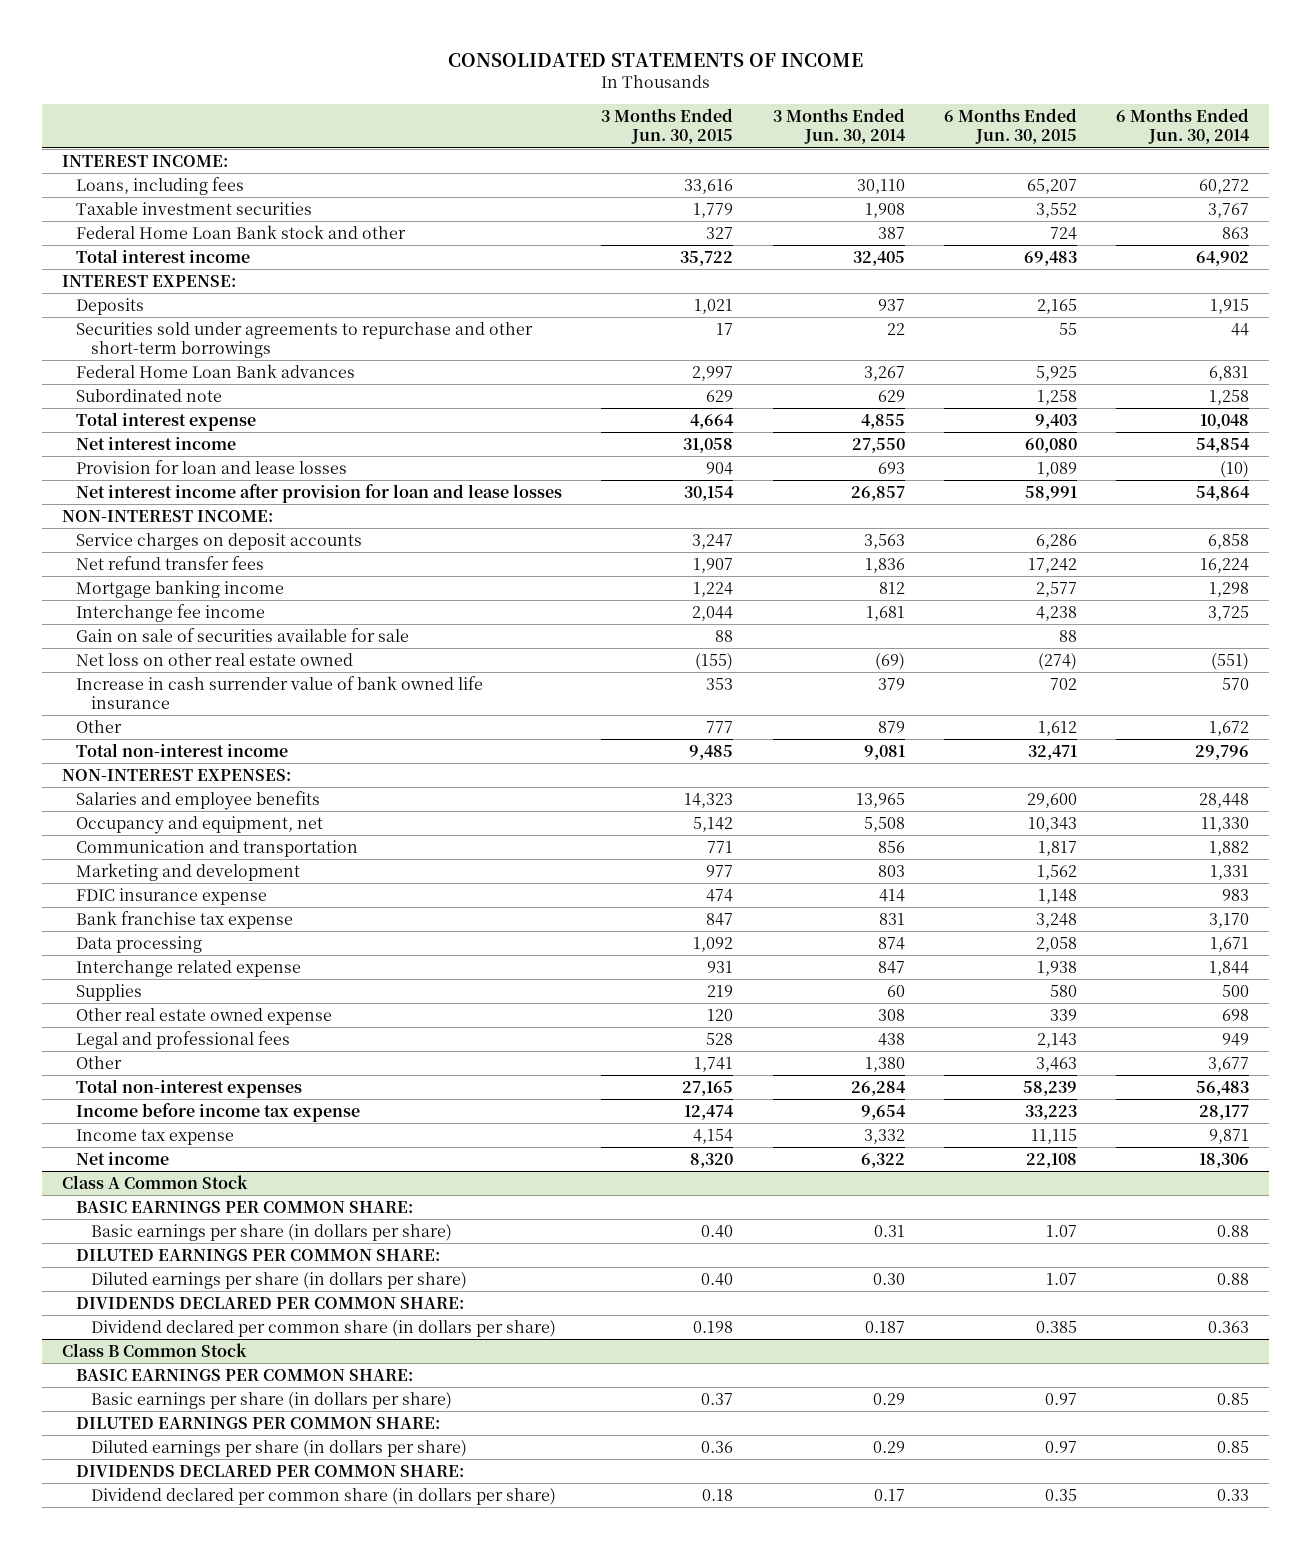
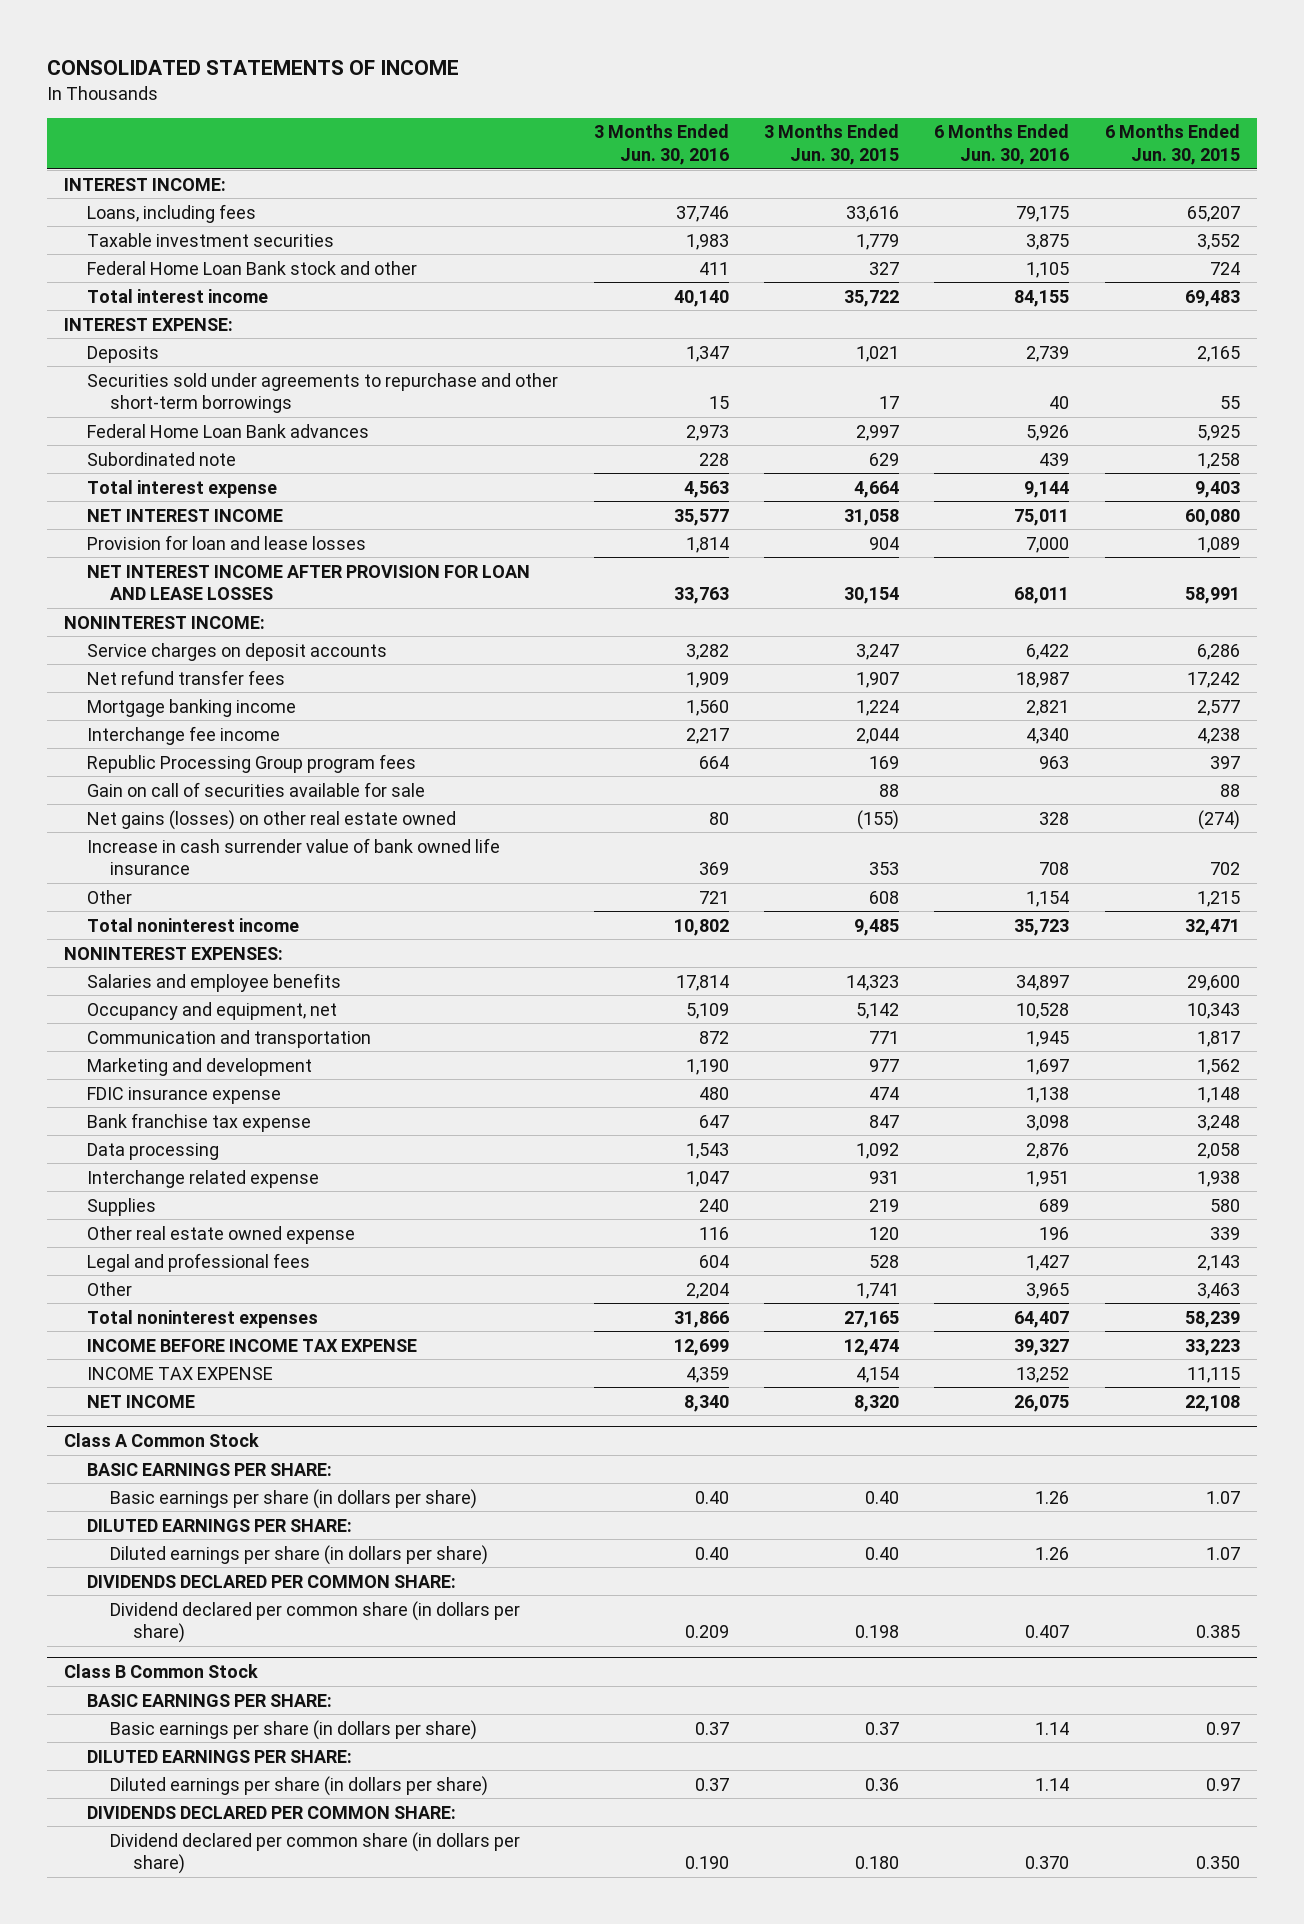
- | 3 Months Ended Jun. 30, 2015 | 3 Months Ended Jun. 30, 2014 | 6 Months Ended Jun. 30, 2015 | 6 Months Ended Jun. 30, 2014
+ | 3 Months Ended Jun. 30, 2016 | 3 Months Ended Jun. 30, 2015 | 6 Months Ended Jun. 30, 2016 | 6 Months Ended Jun. 30, 2015
- Net interest income | 31,058 | 27,550 | 60,080 | 54,854
+ NET INTEREST INCOME | 35,577 | 31,058 | 75,011 | 60,080
- Net interest income after provision for loan and lease losses | 30,154 | 26,857 | 58,991 | 54,864
- NON-INTEREST INCOME:
+ NET INTEREST INCOME AFTER PROVISION FOR LOAN AND LEASE LOSSES | 33,763 | 30,154 | 68,011 | 58,991
+ NONINTEREST INCOME:
- Gain on sale of securities available for sale | 88 | | 88 |
- Net loss on other real estate owned | (155) | (69) | (274) | (551)
+ Republic Processing Group program fees | 664 | 169 | 963 | 397
+ Gain on call of securities available for sale | | 88 | | 88
+ Net gains (losses) on other real estate owned | 80 | (155) | 328 | (274)
- Other | 777 | 879 | 1,612 | 1,672
- Total non-interest income | 9,485 | 9,081 | 32,471 | 29,796
- NON-INTEREST EXPENSES:
+ Other | 721 | 608 | 1,154 | 1,215
+ Total noninterest income | 10,802 | 9,485 | 35,723 | 32,471
+ NONINTEREST EXPENSES:
- Total non-interest expenses | 27,165 | 26,284 | 58,239 | 56,483
- Income before income tax expense | 12,474 | 9,654 | 33,223 | 28,177
- Income tax expense | 4,154 | 3,332 | 11,115 | 9,871
- Net income | 8,320 | 6,322 | 22,108 | 18,306
+ Total noninterest expenses | 31,866 | 27,165 | 64,407 | 58,239
+ INCOME BEFORE INCOME TAX EXPENSE | 12,699 | 12,474 | 39,327 | 33,223
+ INCOME TAX EXPENSE | 4,359 | 4,154 | 13,252 | 11,115
+ NET INCOME | 8,340 | 8,320 | 26,075 | 22,108
@ Class A Common Stock
- BASIC EARNINGS PER COMMON SHARE:
+ BASIC EARNINGS PER SHARE:
- DILUTED EARNINGS PER COMMON SHARE:
+ DILUTED EARNINGS PER SHARE:
@ Class B Common Stock
- BASIC EARNINGS PER COMMON SHARE:
+ BASIC EARNINGS PER SHARE:
- DILUTED EARNINGS PER COMMON SHARE:
+ DILUTED EARNINGS PER SHARE:
- Dividend declared per common share (in dollars per share) | 0.18 | 0.17 | 0.35 | 0.33
+ Dividend declared per common share (in dollars per share) | 0.190 | 0.180 | 0.370 | 0.350

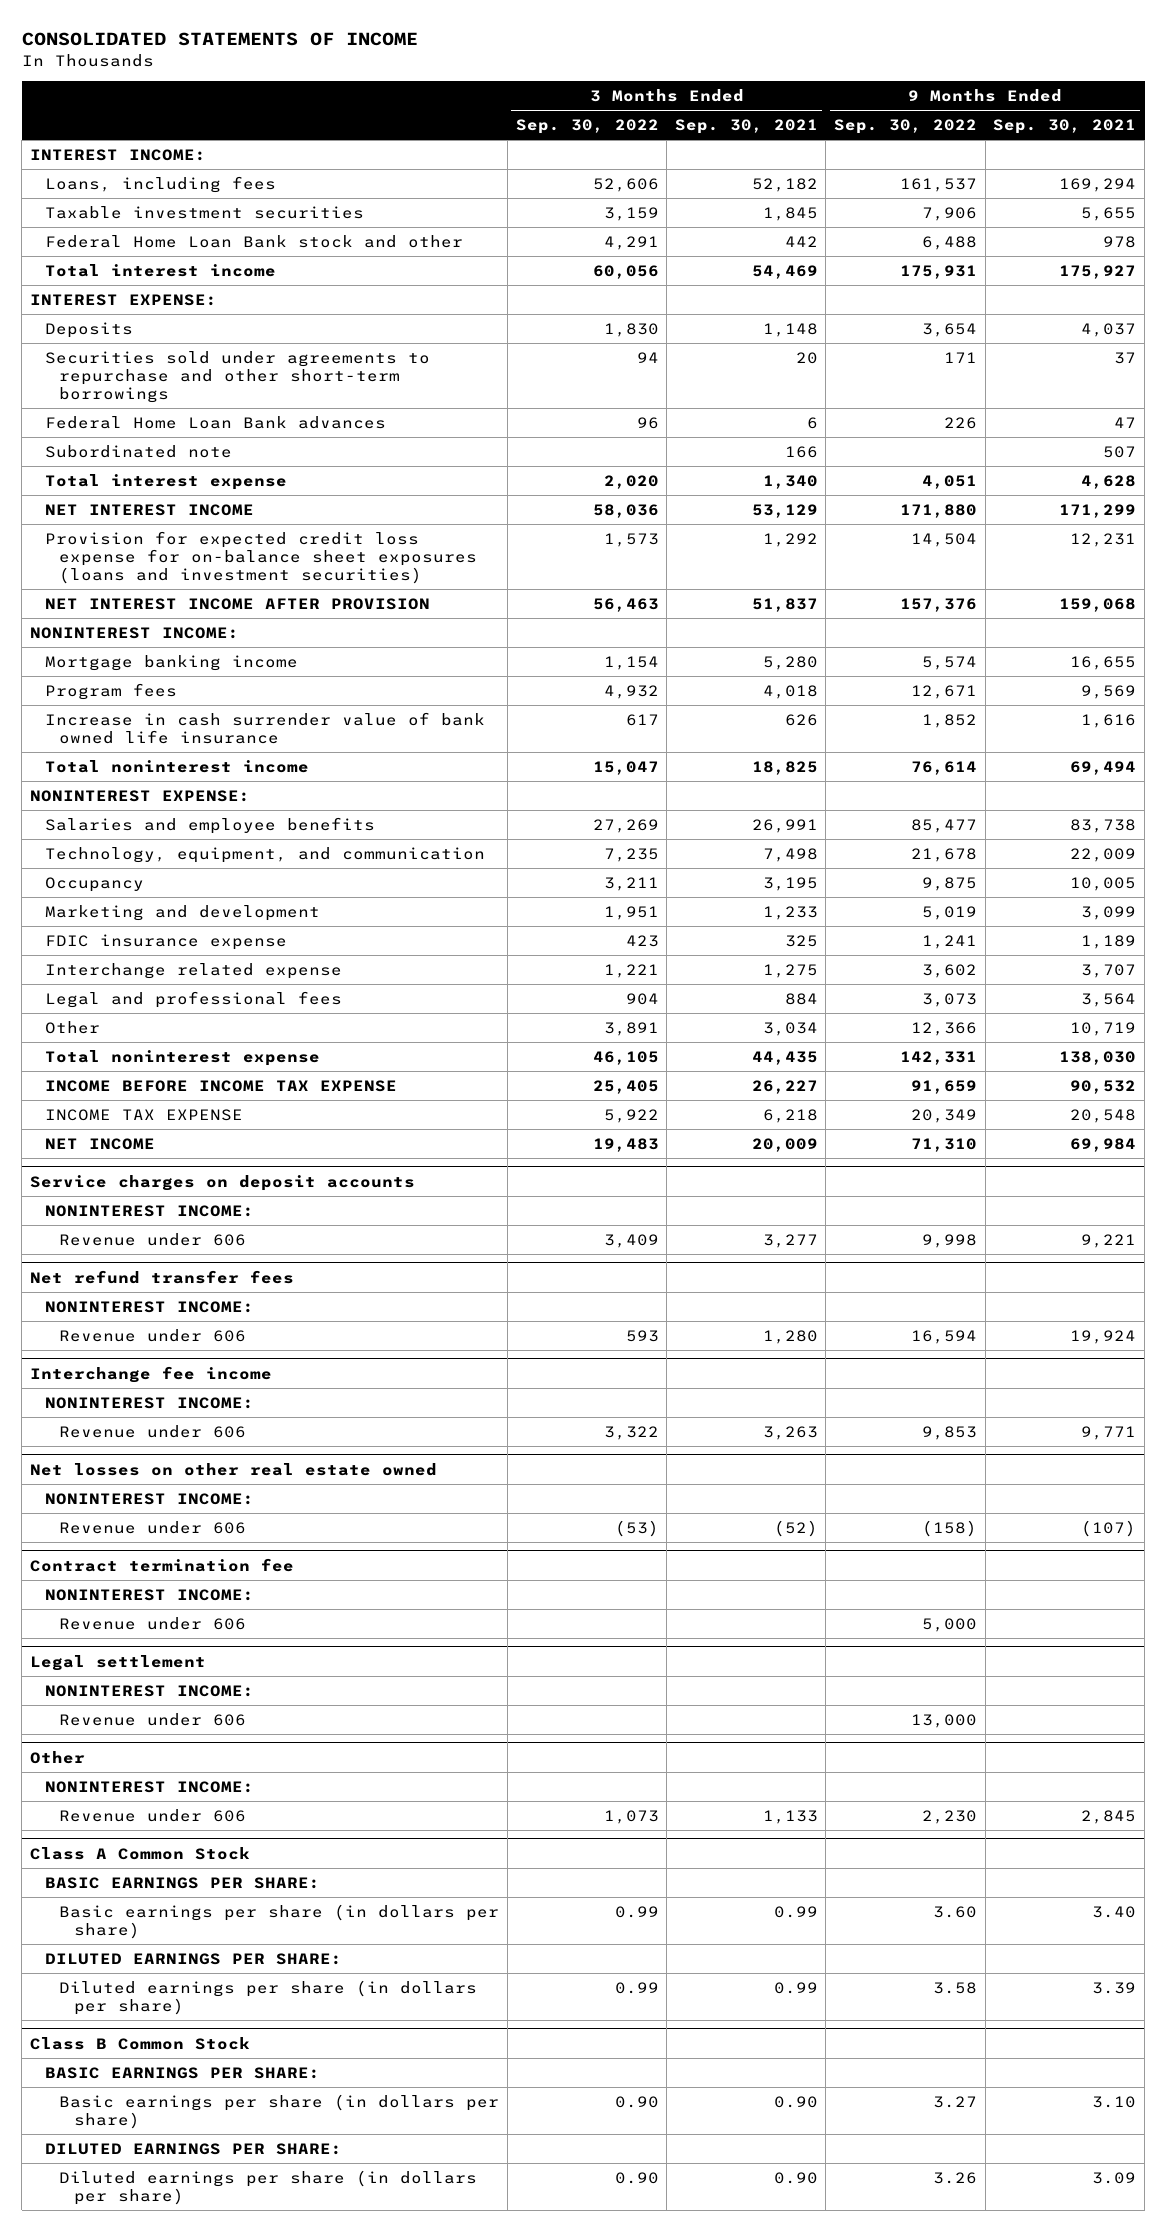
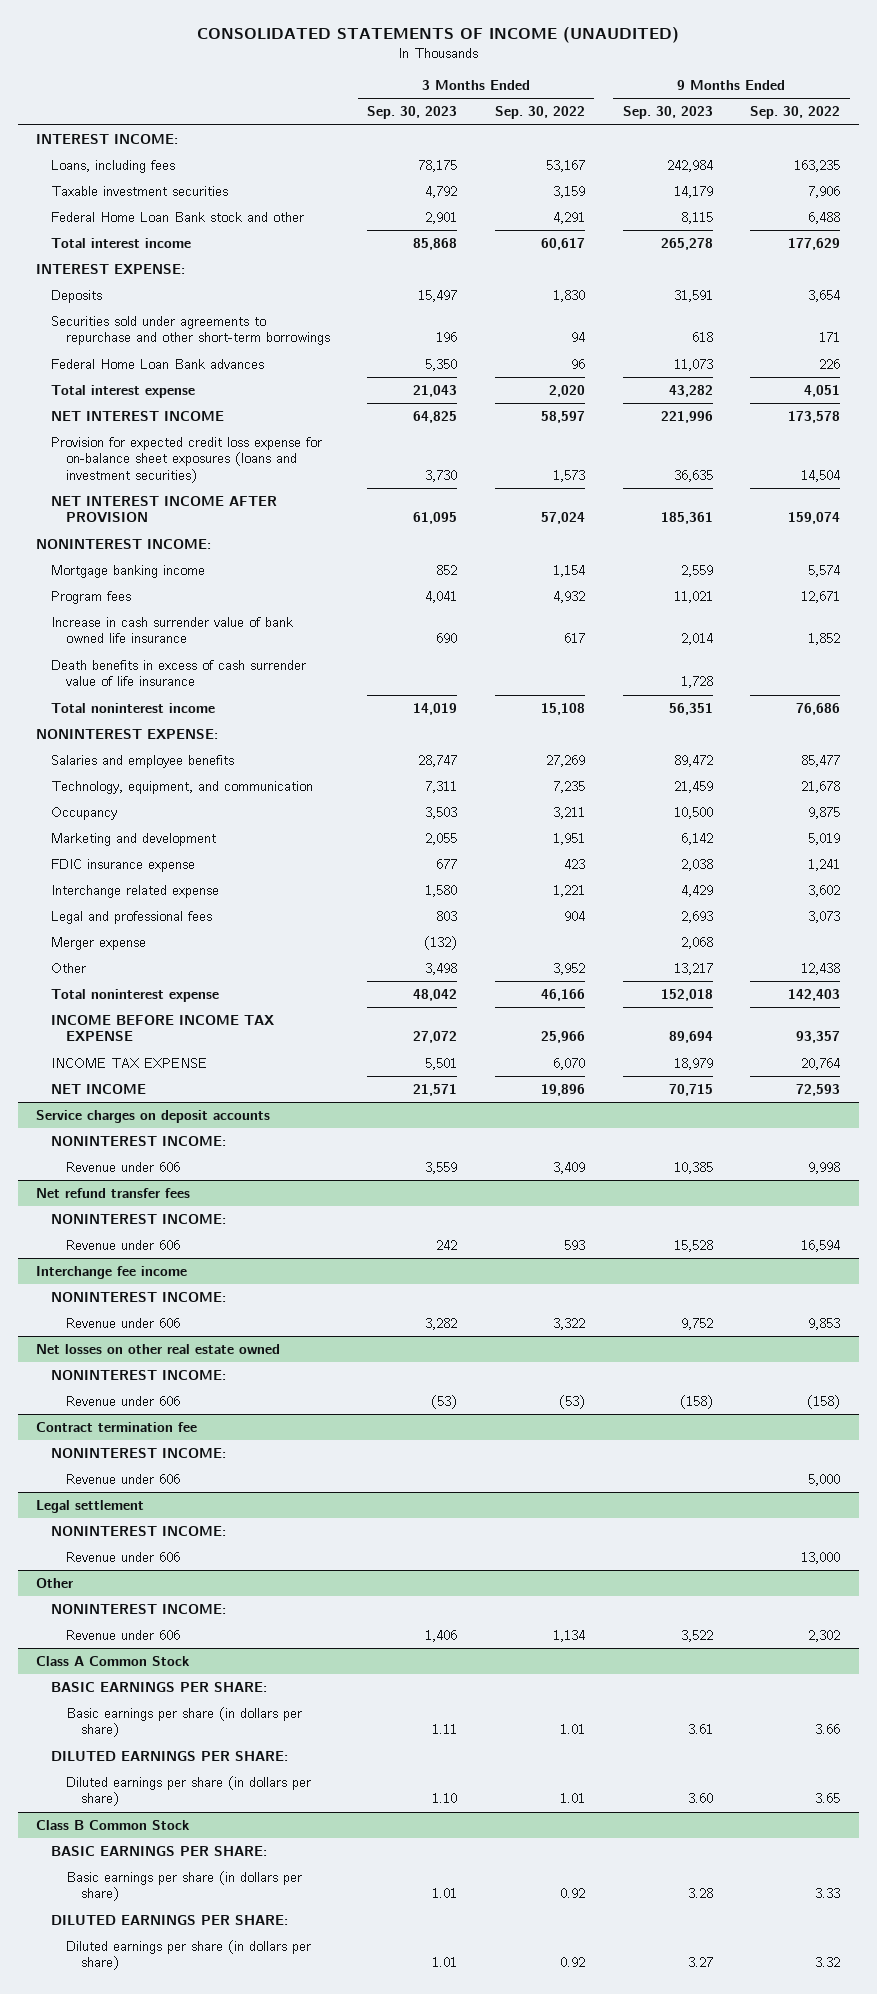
- CONSOLIDATED STATEMENTS OF INCOME
+ CONSOLIDATED STATEMENTS OF INCOME (UNAUDITED)
- | 3 Months Ended Sep. 30, 2022 | 3 Months Ended Sep. 30, 2021 | 9 Months Ended Sep. 30, 2022 | 9 Months Ended Sep. 30, 2021
+ | 3 Months Ended Sep. 30, 2023 | 3 Months Ended Sep. 30, 2022 | 9 Months Ended Sep. 30, 2023 | 9 Months Ended Sep. 30, 2022
- Loans, including fees | 52,606 | 52,182 | 161,537 | 169,294
+ Loans, including fees | 78,175 | 53,167 | 242,984 | 163,235
- Total interest income | 60,056 | 54,469 | 175,931 | 175,927
+ Total interest income | 85,868 | 60,617 | 265,278 | 177,629
- Subordinated note | | 166 | | 507
- NET INTEREST INCOME | 58,036 | 53,129 | 171,880 | 171,299
+ NET INTEREST INCOME | 64,825 | 58,597 | 221,996 | 173,578
- NET INTEREST INCOME AFTER PROVISION | 56,463 | 51,837 | 157,376 | 159,068
+ NET INTEREST INCOME AFTER PROVISION | 61,095 | 57,024 | 185,361 | 159,074
- Total noninterest income | 15,047 | 18,825 | 76,614 | 69,494
+ Death benefits in excess of cash surrender value of life insurance | | | 1,728 |
+ Total noninterest income | 14,019 | 15,108 | 56,351 | 76,686
- Other | 3,891 | 3,034 | 12,366 | 10,719
- Total noninterest expense | 46,105 | 44,435 | 142,331 | 138,030
- INCOME BEFORE INCOME TAX EXPENSE | 25,405 | 26,227 | 91,659 | 90,532
- INCOME TAX EXPENSE | 5,922 | 6,218 | 20,349 | 20,548
- NET INCOME | 19,483 | 20,009 | 71,310 | 69,984
+ Merger expense | (132) | | 2,068 |
+ Other | 3,498 | 3,952 | 13,217 | 12,438
+ Total noninterest expense | 48,042 | 46,166 | 152,018 | 142,403
+ INCOME BEFORE INCOME TAX EXPENSE | 27,072 | 25,966 | 89,694 | 93,357
+ INCOME TAX EXPENSE | 5,501 | 6,070 | 18,979 | 20,764
+ NET INCOME | 21,571 | 19,896 | 70,715 | 72,593
@ Other
- Revenue under 606 | 1,073 | 1,133 | 2,230 | 2,845
+ Revenue under 606 | 1,406 | 1,134 | 3,522 | 2,302
@ Class A Common Stock
- Basic earnings per share (in dollars per share) | 0.99 | 0.99 | 3.60 | 3.40
+ Basic earnings per share (in dollars per share) | 1.11 | 1.01 | 3.61 | 3.66
- Diluted earnings per share (in dollars per share) | 0.99 | 0.99 | 3.58 | 3.39
+ Diluted earnings per share (in dollars per share) | 1.10 | 1.01 | 3.60 | 3.65
@ Class B Common Stock
- Basic earnings per share (in dollars per share) | 0.90 | 0.90 | 3.27 | 3.10
+ Basic earnings per share (in dollars per share) | 1.01 | 0.92 | 3.28 | 3.33
- Diluted earnings per share (in dollars per share) | 0.90 | 0.90 | 3.26 | 3.09
+ Diluted earnings per share (in dollars per share) | 1.01 | 0.92 | 3.27 | 3.32

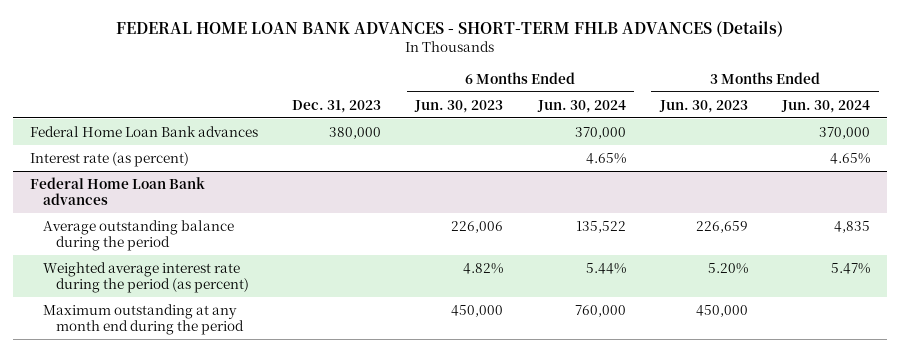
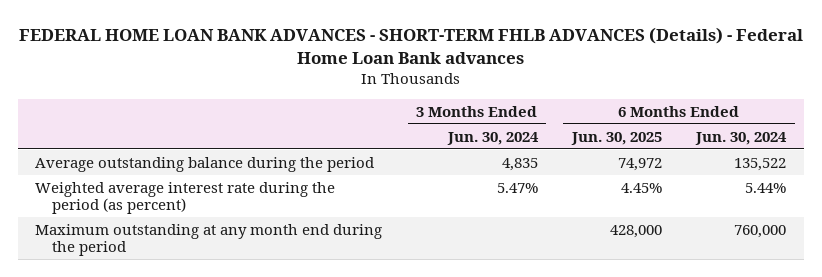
- FEDERAL HOME LOAN BANK ADVANCES - SHORT-TERM FHLB ADVANCES (Details)
+ FEDERAL HOME LOAN BANK ADVANCES - SHORT-TERM FHLB ADVANCES (Details) - Federal Home Loan Bank advances
- | Dec. 31, 2023 | 6 Months Ended Jun. 30, 2023 | 6 Months Ended Jun. 30, 2024 | 3 Months Ended Jun. 30, 2023 | 3 Months Ended Jun. 30, 2024
+ | 3 Months Ended Jun. 30, 2024 | 6 Months Ended Jun. 30, 2025 | 6 Months Ended Jun. 30, 2024
- Federal Home Loan Bank advances | 380,000 | | 370,000 | | 370,000
- Interest rate (as percent) | | | 4.65% | | 4.65%
- Federal Home Loan Bank advances

